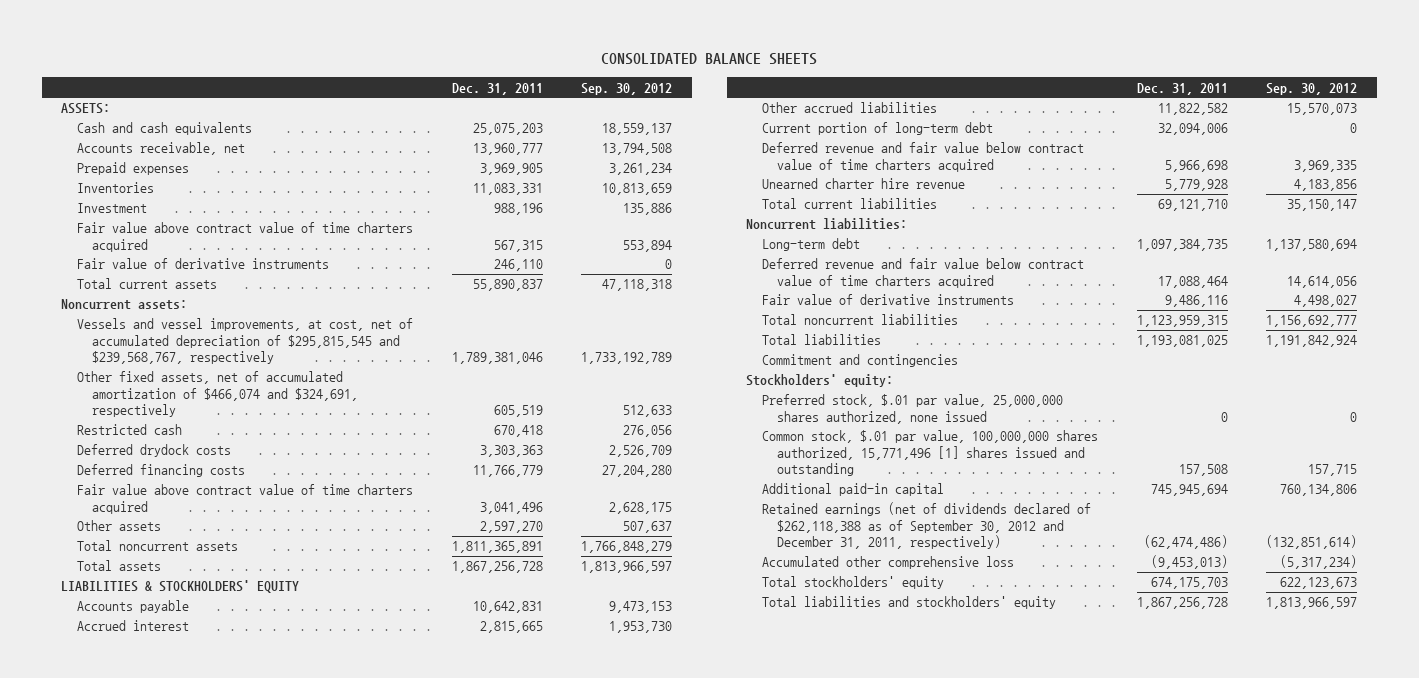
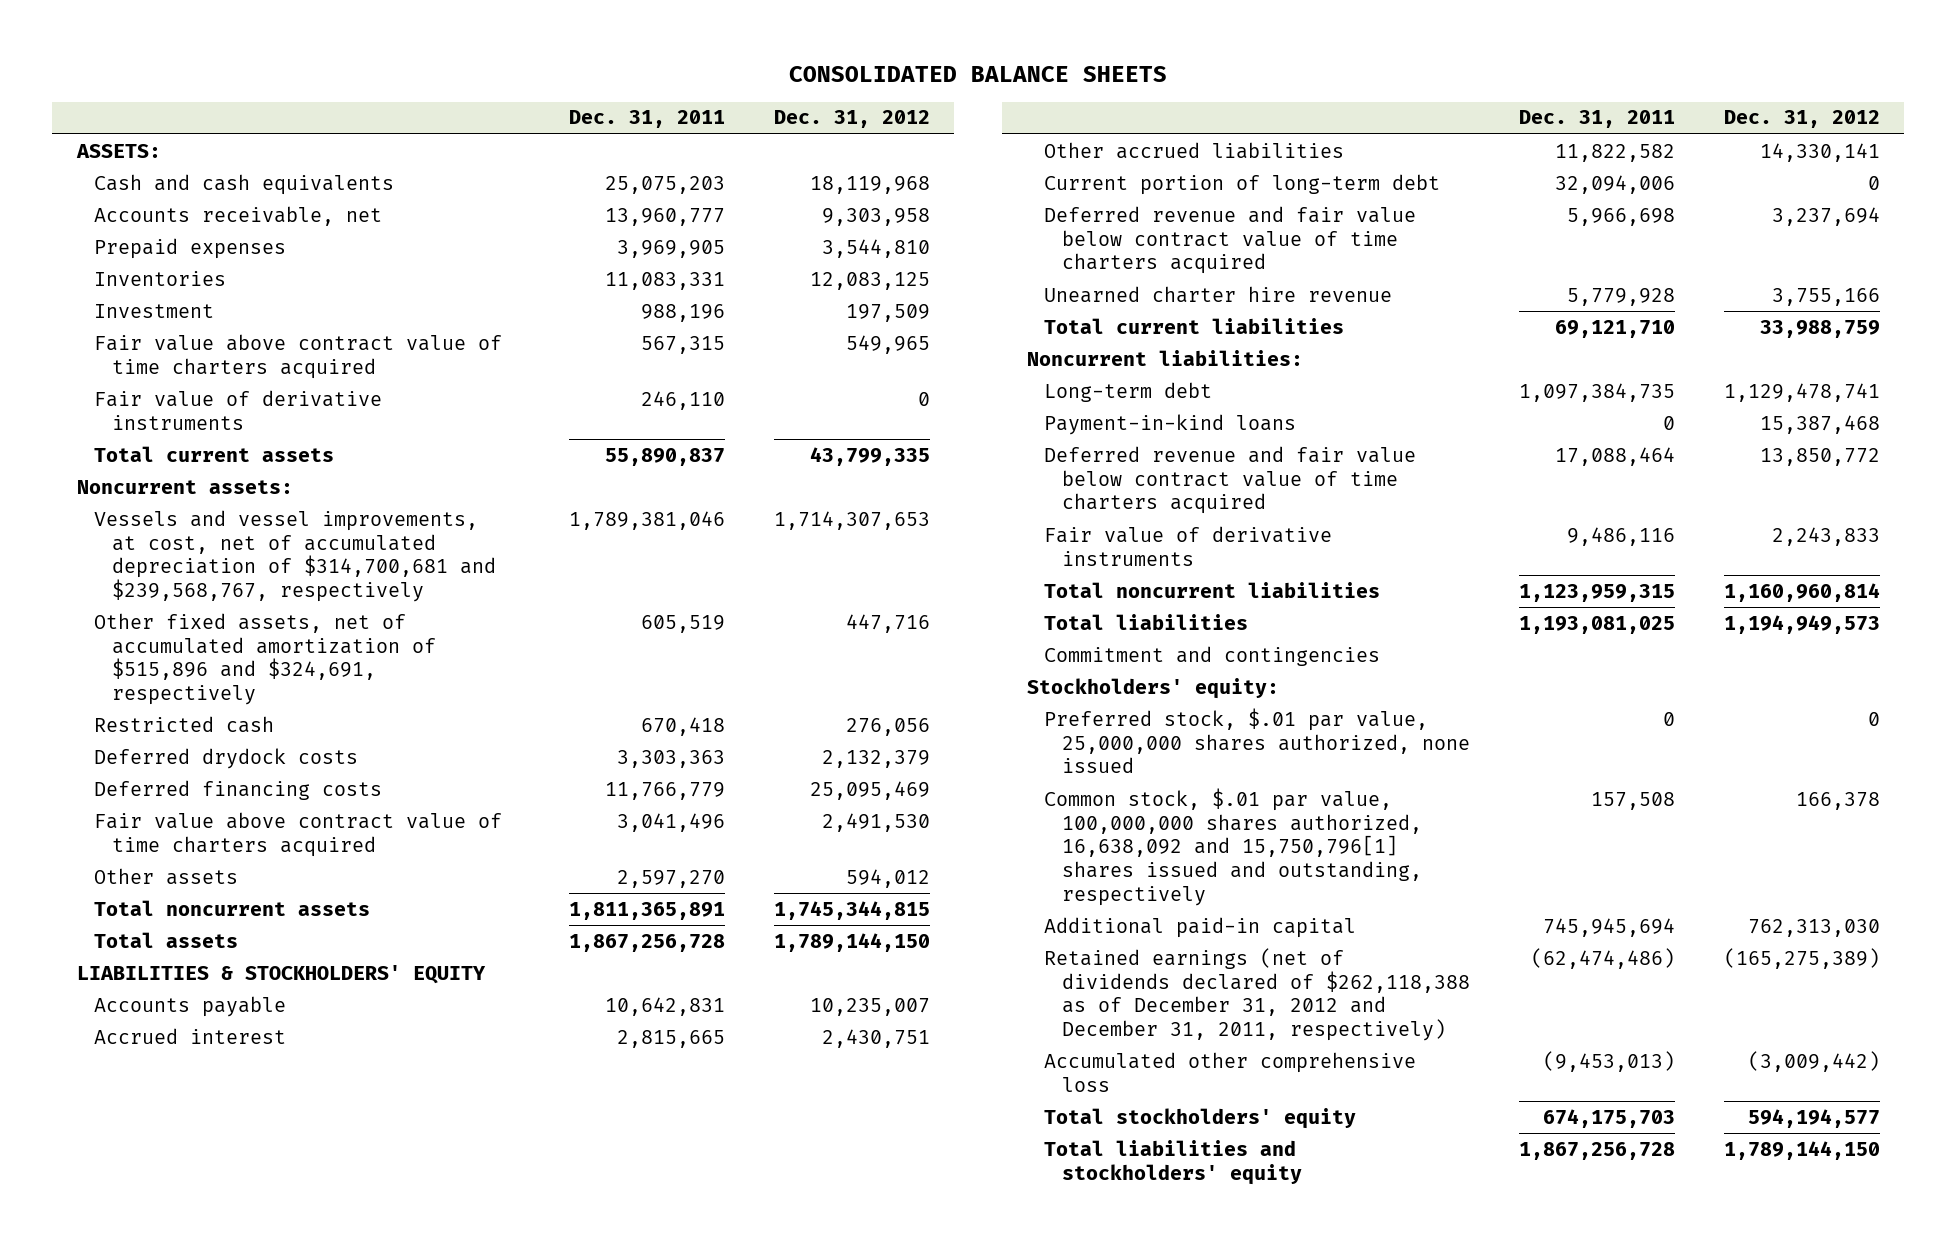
- | Dec. 31, 2011 | Sep. 30, 2012
+ | Dec. 31, 2011 | Dec. 31, 2012
- Vessels and vessel improvements, at cost, net of accumulated depreciation of $295,815,545 and $239,568,767, respectively | 1,789,381,046 | 1,733,192,789
- Other fixed assets, net of accumulated amortization of $466,074 and $324,691, respectively | 605,519 | 512,633
+ Vessels and vessel improvements, at cost, net of accumulated depreciation of $314,700,681 and $239,568,767, respectively | 1,789,381,046 | 1,714,307,653
+ Other fixed assets, net of accumulated amortization of $515,896 and $324,691, respectively | 605,519 | 447,716
+ Payment-in-kind loans | 0 | 15,387,468
- Common stock, $.01 par value, 100,000,000 shares authorized, 15,771,496 [1] shares issued and outstanding | 157,508 | 157,715
+ Common stock, $.01 par value, 100,000,000 shares authorized, 16,638,092 and 15,750,796[1] shares issued and outstanding, respectively | 157,508 | 166,378
- Retained earnings (net of dividends declared of $262,118,388 as of September 30, 2012 and December 31, 2011, respectively) | (62,474,486) | (132,851,614)
+ Retained earnings (net of dividends declared of $262,118,388 as of December 31, 2012 and December 31, 2011, respectively) | (62,474,486) | (165,275,389)

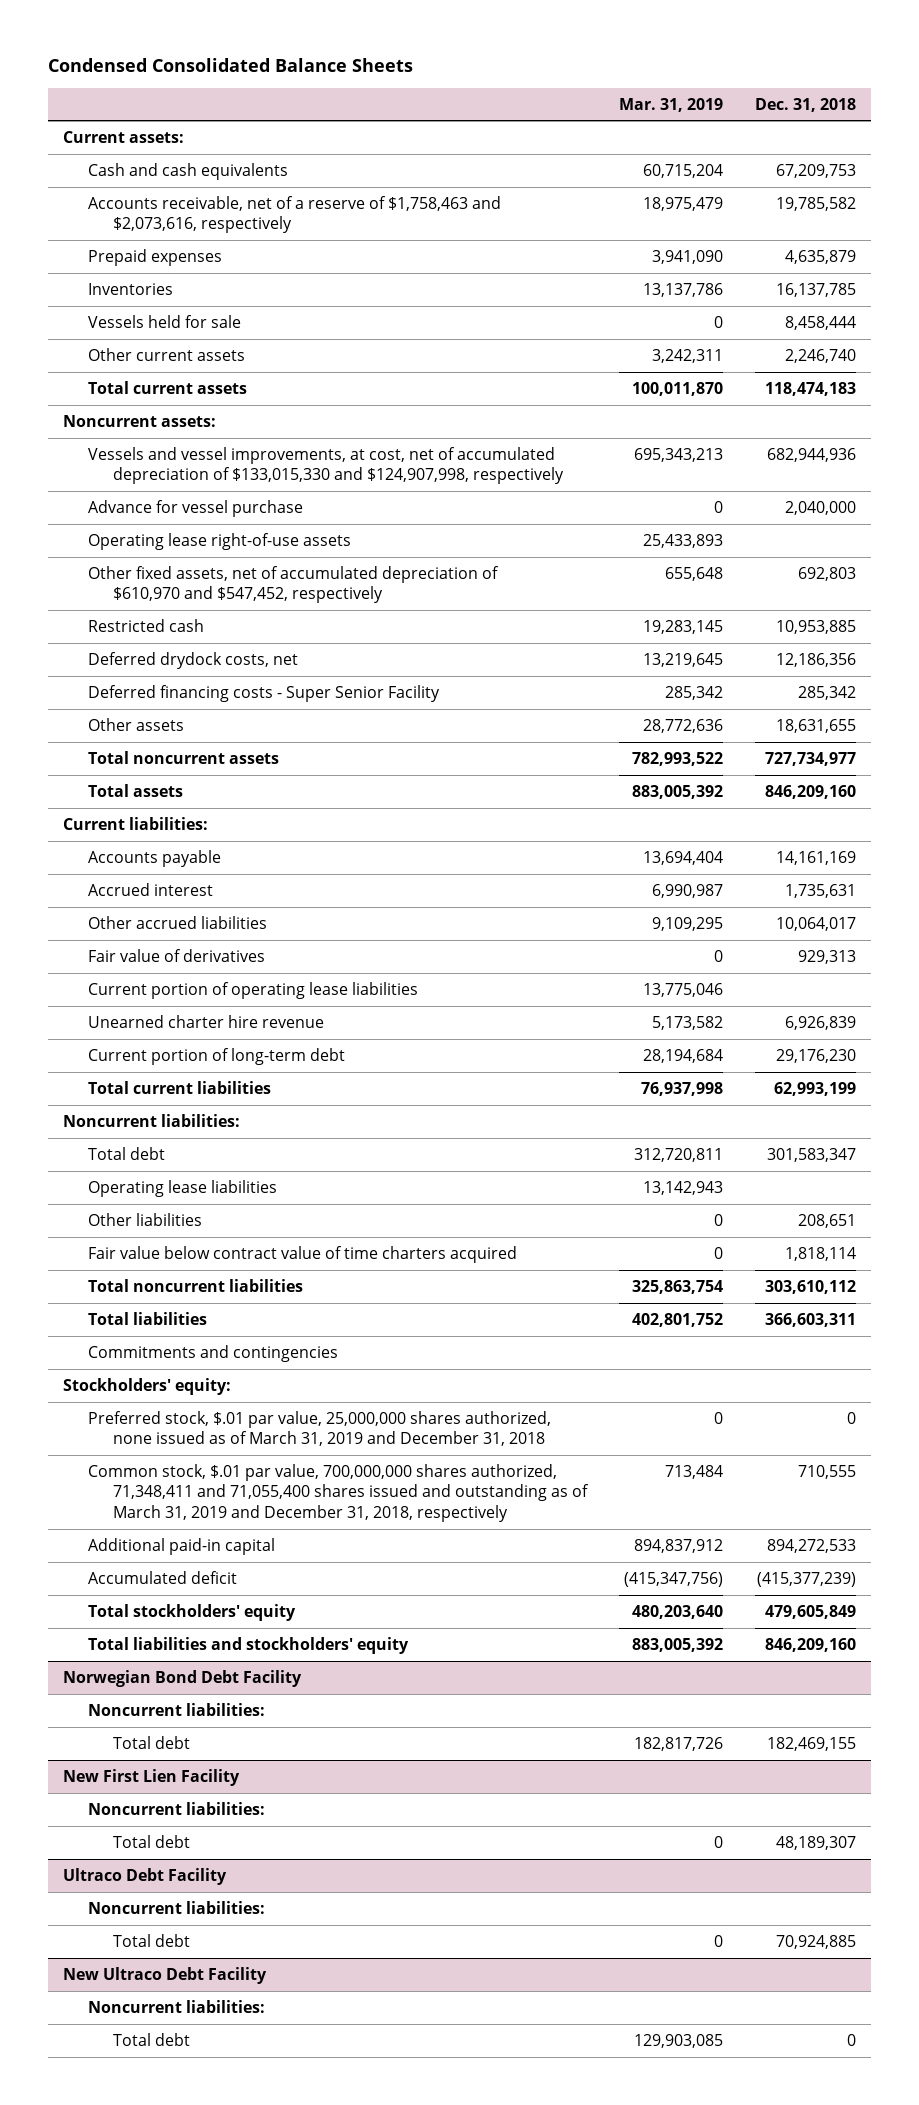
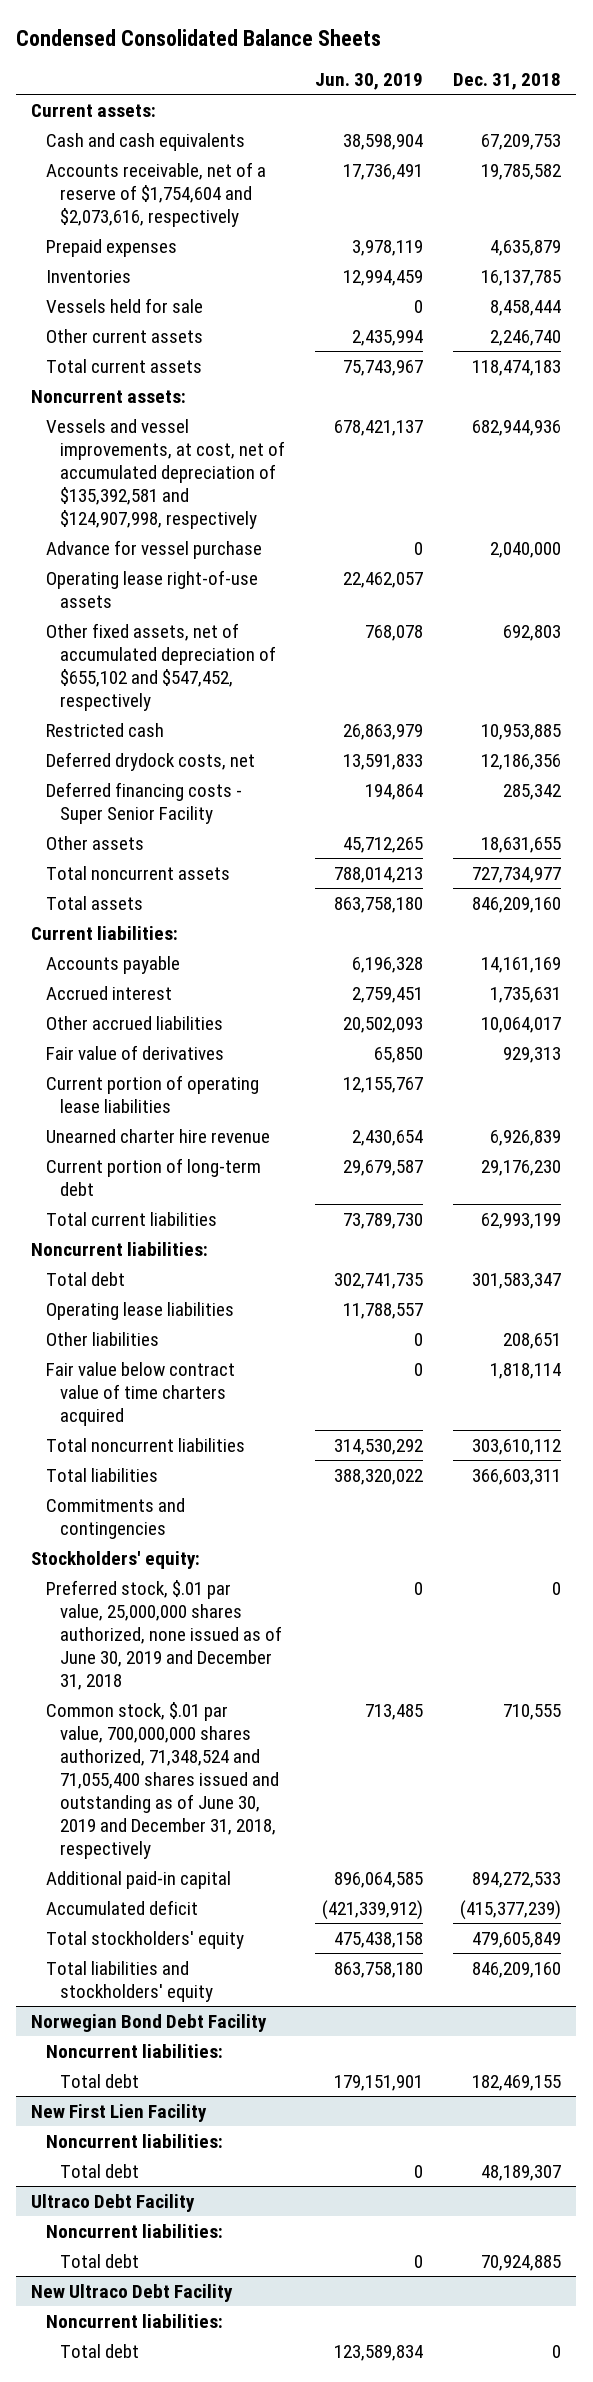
- | Mar. 31, 2019 | Dec. 31, 2018
+ | Jun. 30, 2019 | Dec. 31, 2018
- Accounts receivable, net of a reserve of $1,758,463 and $2,073,616, respectively | 18,975,479 | 19,785,582
+ Accounts receivable, net of a reserve of $1,754,604 and $2,073,616, respectively | 17,736,491 | 19,785,582
- Vessels and vessel improvements, at cost, net of accumulated depreciation of $133,015,330 and $124,907,998, respectively | 695,343,213 | 682,944,936
+ Vessels and vessel improvements, at cost, net of accumulated depreciation of $135,392,581 and $124,907,998, respectively | 678,421,137 | 682,944,936
- Other fixed assets, net of accumulated depreciation of $610,970 and $547,452, respectively | 655,648 | 692,803
+ Other fixed assets, net of accumulated depreciation of $655,102 and $547,452, respectively | 768,078 | 692,803
- Preferred stock, $.01 par value, 25,000,000 shares authorized, none issued as of March 31, 2019 and December 31, 2018 | 0 | 0
- Common stock, $.01 par value, 700,000,000 shares authorized, 71,348,411 and 71,055,400 shares issued and outstanding as of March 31, 2019 and December 31, 2018, respectively | 713,484 | 710,555
+ Preferred stock, $.01 par value, 25,000,000 shares authorized, none issued as of June 30, 2019 and December 31, 2018 | 0 | 0
+ Common stock, $.01 par value, 700,000,000 shares authorized, 71,348,524 and 71,055,400 shares issued and outstanding as of June 30, 2019 and December 31, 2018, respectively | 713,485 | 710,555

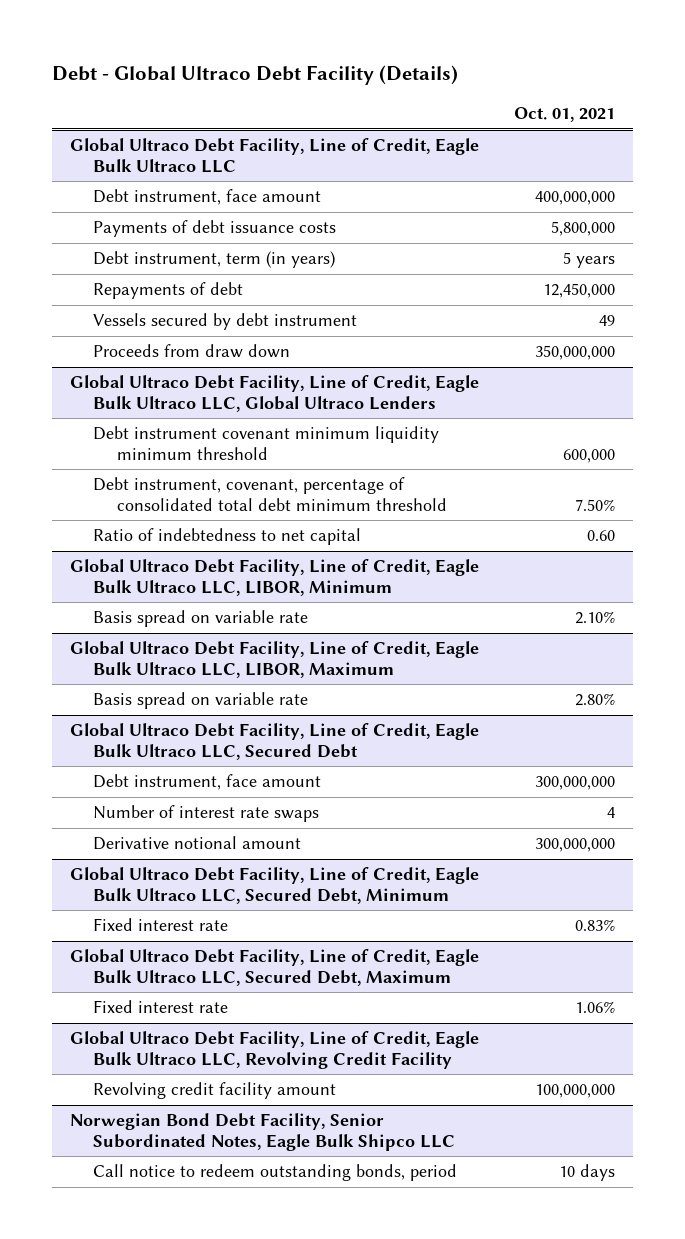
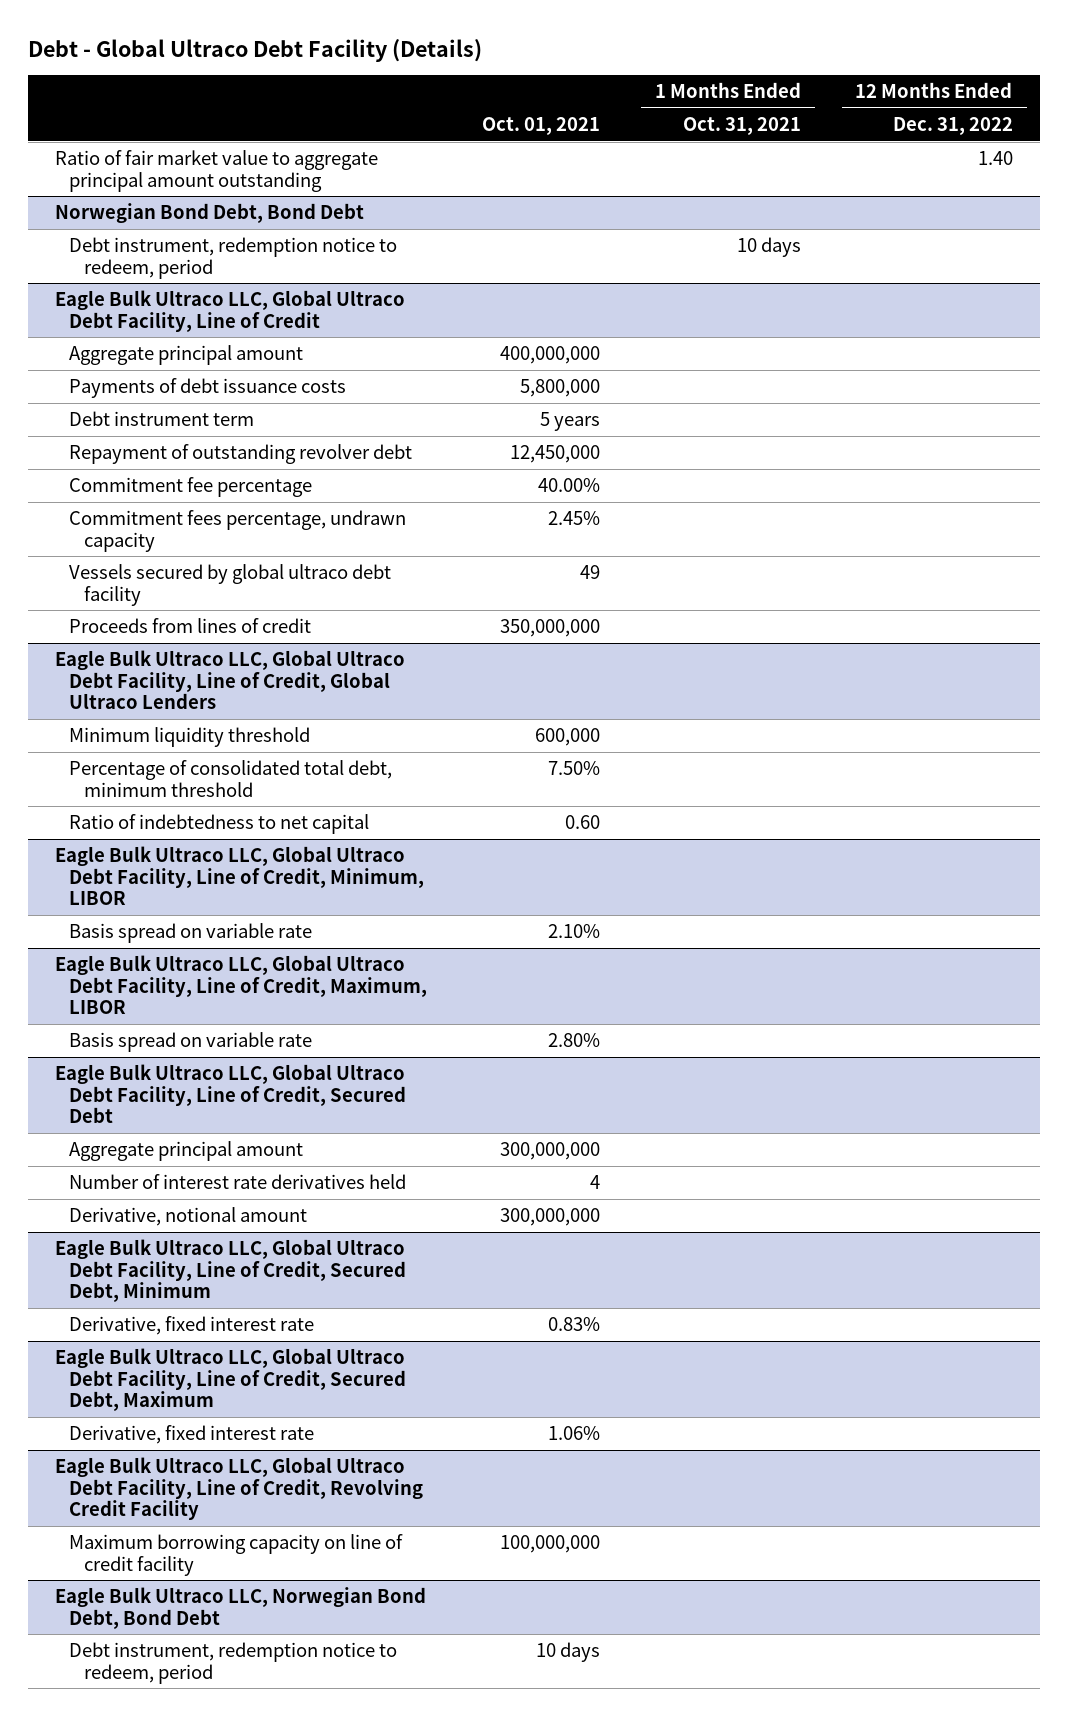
- | Oct. 01, 2021
+ | Oct. 01, 2021 | 1 Months Ended Oct. 31, 2021 | 12 Months Ended Dec. 31, 2022
- Global Ultraco Debt Facility, Line of Credit, Eagle Bulk Ultraco LLC
- Debt instrument, face amount | 400,000,000
+ Ratio of fair market value to aggregate principal amount outstanding | | | 1.40
+ Norwegian Bond Debt, Bond Debt
+ Debt instrument, redemption notice to redeem, period | | 10 days |
+ Eagle Bulk Ultraco LLC, Global Ultraco Debt Facility, Line of Credit
+ Aggregate principal amount | 400,000,000 | |
- Debt instrument, term (in years) | 5 years
- Repayments of debt | 12,450,000
- Vessels secured by debt instrument | 49
- Proceeds from draw down | 350,000,000
- Global Ultraco Debt Facility, Line of Credit, Eagle Bulk Ultraco LLC, Global Ultraco Lenders
- Debt instrument covenant minimum liquidity minimum threshold | 600,000
- Debt instrument, covenant, percentage of consolidated total debt minimum threshold | 7.50%
+ Debt instrument term | 5 years | |
+ Repayment of outstanding revolver debt | 12,450,000 | |
+ Commitment fee percentage | 40.00% | |
+ Commitment fees percentage, undrawn capacity | 2.45% | |
+ Vessels secured by global ultraco debt facility | 49 | |
+ Proceeds from lines of credit | 350,000,000 | |
+ Eagle Bulk Ultraco LLC, Global Ultraco Debt Facility, Line of Credit, Global Ultraco Lenders
+ Minimum liquidity threshold | 600,000 | |
+ Percentage of consolidated total debt, minimum threshold | 7.50% | |
- Global Ultraco Debt Facility, Line of Credit, Eagle Bulk Ultraco LLC, LIBOR, Minimum
+ Eagle Bulk Ultraco LLC, Global Ultraco Debt Facility, Line of Credit, Minimum, LIBOR
- Global Ultraco Debt Facility, Line of Credit, Eagle Bulk Ultraco LLC, LIBOR, Maximum
+ Eagle Bulk Ultraco LLC, Global Ultraco Debt Facility, Line of Credit, Maximum, LIBOR
- Global Ultraco Debt Facility, Line of Credit, Eagle Bulk Ultraco LLC, Secured Debt
- Debt instrument, face amount | 300,000,000
- Number of interest rate swaps | 4
- Derivative notional amount | 300,000,000
- Global Ultraco Debt Facility, Line of Credit, Eagle Bulk Ultraco LLC, Secured Debt, Minimum
- Fixed interest rate | 0.83%
- Global Ultraco Debt Facility, Line of Credit, Eagle Bulk Ultraco LLC, Secured Debt, Maximum
- Fixed interest rate | 1.06%
- Global Ultraco Debt Facility, Line of Credit, Eagle Bulk Ultraco LLC, Revolving Credit Facility
- Revolving credit facility amount | 100,000,000
- Norwegian Bond Debt Facility, Senior Subordinated Notes, Eagle Bulk Shipco LLC
- Call notice to redeem outstanding bonds, period | 10 days
+ Eagle Bulk Ultraco LLC, Global Ultraco Debt Facility, Line of Credit, Secured Debt
+ Aggregate principal amount | 300,000,000 | |
+ Number of interest rate derivatives held | 4 | |
+ Derivative, notional amount | 300,000,000 | |
+ Eagle Bulk Ultraco LLC, Global Ultraco Debt Facility, Line of Credit, Secured Debt, Minimum
+ Derivative, fixed interest rate | 0.83% | |
+ Eagle Bulk Ultraco LLC, Global Ultraco Debt Facility, Line of Credit, Secured Debt, Maximum
+ Derivative, fixed interest rate | 1.06% | |
+ Eagle Bulk Ultraco LLC, Global Ultraco Debt Facility, Line of Credit, Revolving Credit Facility
+ Maximum borrowing capacity on line of credit facility | 100,000,000 | |
+ Eagle Bulk Ultraco LLC, Norwegian Bond Debt, Bond Debt
+ Debt instrument, redemption notice to redeem, period | 10 days | |

